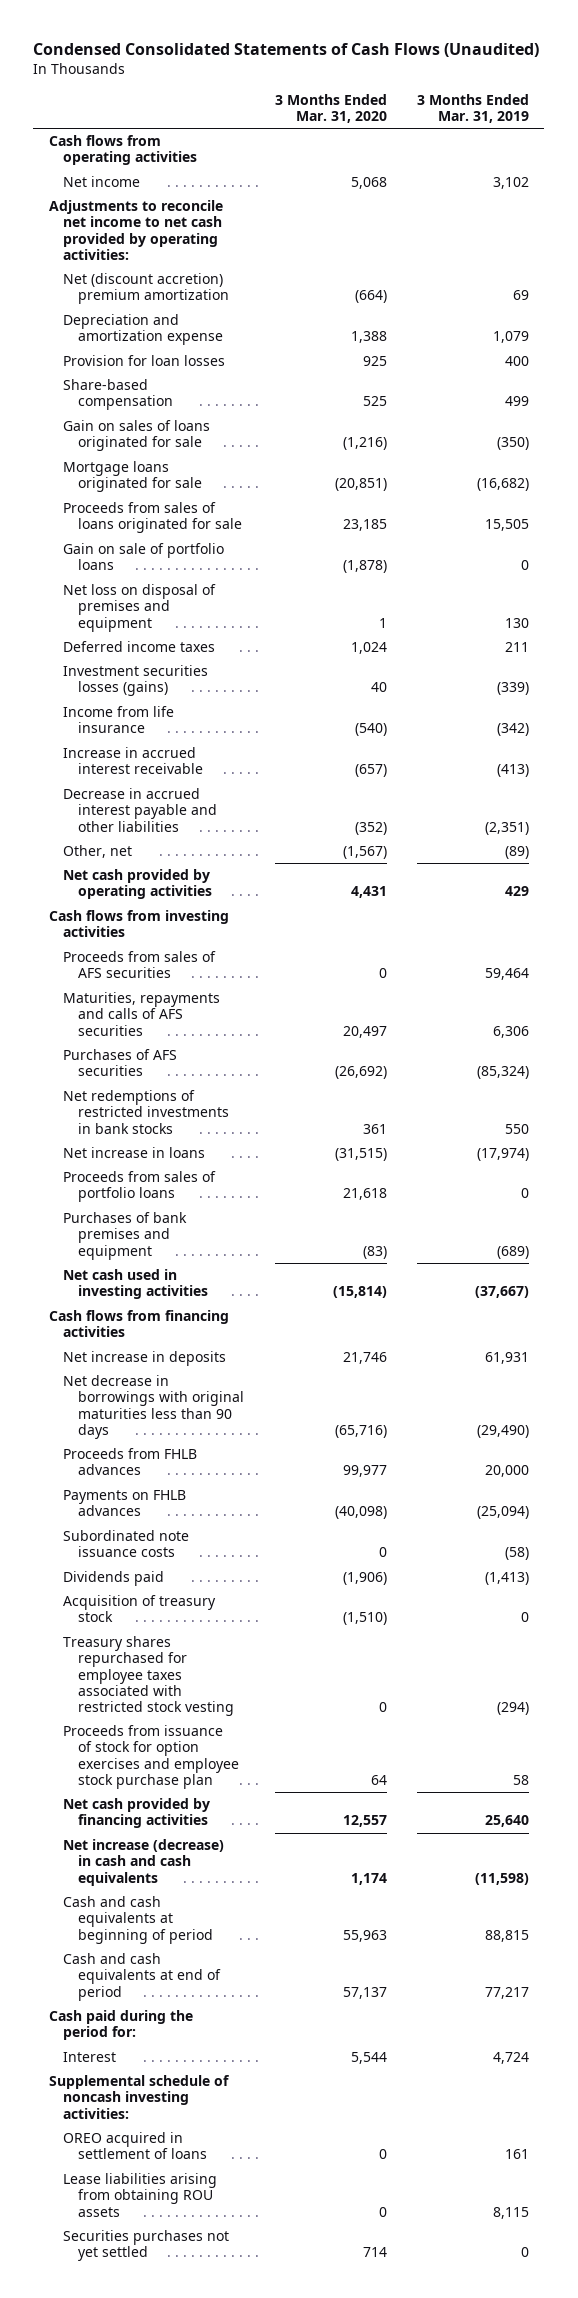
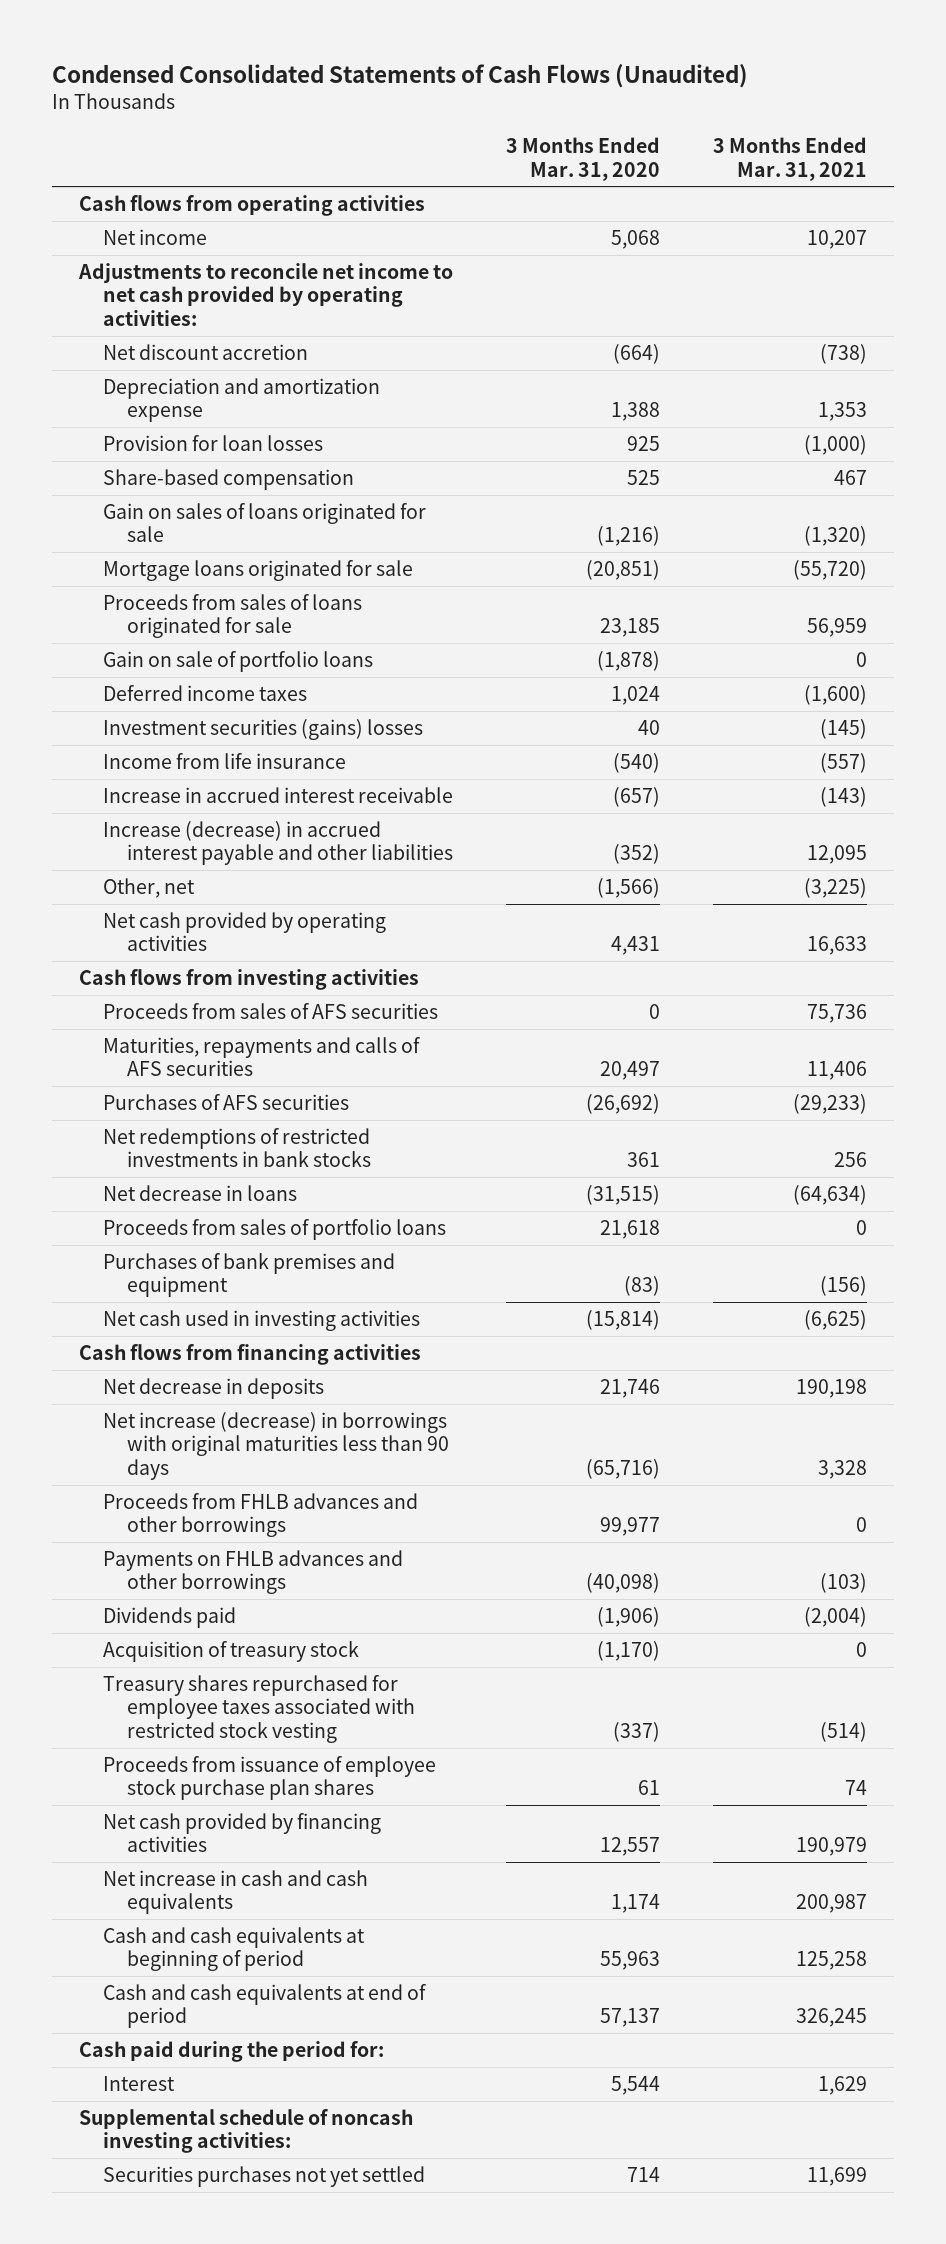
- | 3 Months Ended Mar. 31, 2020 | 3 Months Ended Mar. 31, 2019
+ | 3 Months Ended Mar. 31, 2020 | 3 Months Ended Mar. 31, 2021
- Net (discount accretion) premium amortization | (664) | 69
+ Net discount accretion | (664) | (738)
- Net loss on disposal of premises and equipment | 1 | 130
- Investment securities losses (gains) | 40 | (339)
+ Investment securities (gains) losses | 40 | (145)
- Decrease in accrued interest payable and other liabilities | (352) | (2,351)
- Other, net | (1,567) | (89)
+ Increase (decrease) in accrued interest payable and other liabilities | (352) | 12,095
+ Other, net | (1,566) | (3,225)
- Net increase in loans | (31,515) | (17,974)
+ Net decrease in loans | (31,515) | (64,634)
- Net increase in deposits | 21,746 | 61,931
- Net decrease in borrowings with original maturities less than 90 days | (65,716) | (29,490)
- Proceeds from FHLB advances | 99,977 | 20,000
- Payments on FHLB advances | (40,098) | (25,094)
- Subordinated note issuance costs | 0 | (58)
+ Net decrease in deposits | 21,746 | 190,198
+ Net increase (decrease) in borrowings with original maturities less than 90 days | (65,716) | 3,328
+ Proceeds from FHLB advances and other borrowings | 99,977 | 0
+ Payments on FHLB advances and other borrowings | (40,098) | (103)
- Acquisition of treasury stock | (1,510) | 0
- Treasury shares repurchased for employee taxes associated with restricted stock vesting | 0 | (294)
- Proceeds from issuance of stock for option exercises and employee stock purchase plan | 64 | 58
+ Acquisition of treasury stock | (1,170) | 0
+ Treasury shares repurchased for employee taxes associated with restricted stock vesting | (337) | (514)
+ Proceeds from issuance of employee stock purchase plan shares | 61 | 74
- Net increase (decrease) in cash and cash equivalents | 1,174 | (11,598)
+ Net increase in cash and cash equivalents | 1,174 | 200,987
- OREO acquired in settlement of loans | 0 | 161
- Lease liabilities arising from obtaining ROU assets | 0 | 8,115

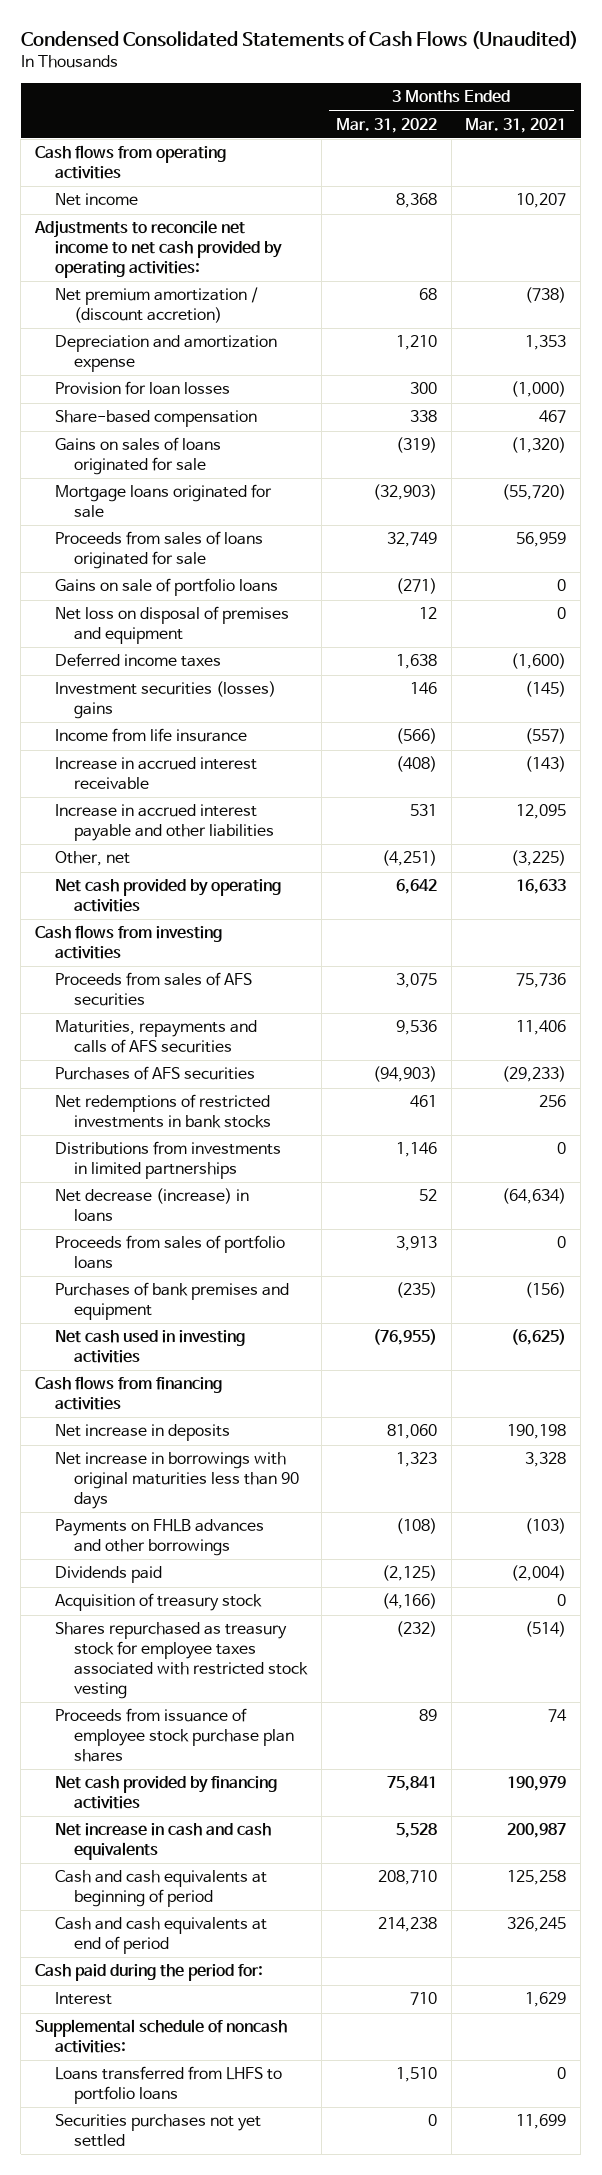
- | 3 Months Ended Mar. 31, 2020 | 3 Months Ended Mar. 31, 2021
+ | 3 Months Ended Mar. 31, 2022 | 3 Months Ended Mar. 31, 2021
- Net discount accretion | (664) | (738)
+ Net premium amortization / (discount accretion) | 68 | (738)
- Gain on sales of loans originated for sale | (1,216) | (1,320)
+ Gains on sales of loans originated for sale | (319) | (1,320)
- Gain on sale of portfolio loans | (1,878) | 0
+ Gains on sale of portfolio loans | (271) | 0
+ Net loss on disposal of premises and equipment | 12 | 0
- Investment securities (gains) losses | 40 | (145)
+ Investment securities (losses) gains | 146 | (145)
- Increase (decrease) in accrued interest payable and other liabilities | (352) | 12,095
+ Increase in accrued interest payable and other liabilities | 531 | 12,095
- Net decrease in loans | (31,515) | (64,634)
+ Distributions from investments in limited partnerships | 1,146 | 0
+ Net decrease (increase) in loans | 52 | (64,634)
- Net decrease in deposits | 21,746 | 190,198
- Net increase (decrease) in borrowings with original maturities less than 90 days | (65,716) | 3,328
- Proceeds from FHLB advances and other borrowings | 99,977 | 0
+ Net increase in deposits | 81,060 | 190,198
+ Net increase in borrowings with original maturities less than 90 days | 1,323 | 3,328
- Treasury shares repurchased for employee taxes associated with restricted stock vesting | (337) | (514)
+ Shares repurchased as treasury stock for employee taxes associated with restricted stock vesting | (232) | (514)
- Supplemental schedule of noncash investing activities:
+ Supplemental schedule of noncash activities:
+ Loans transferred from LHFS to portfolio loans | 1,510 | 0

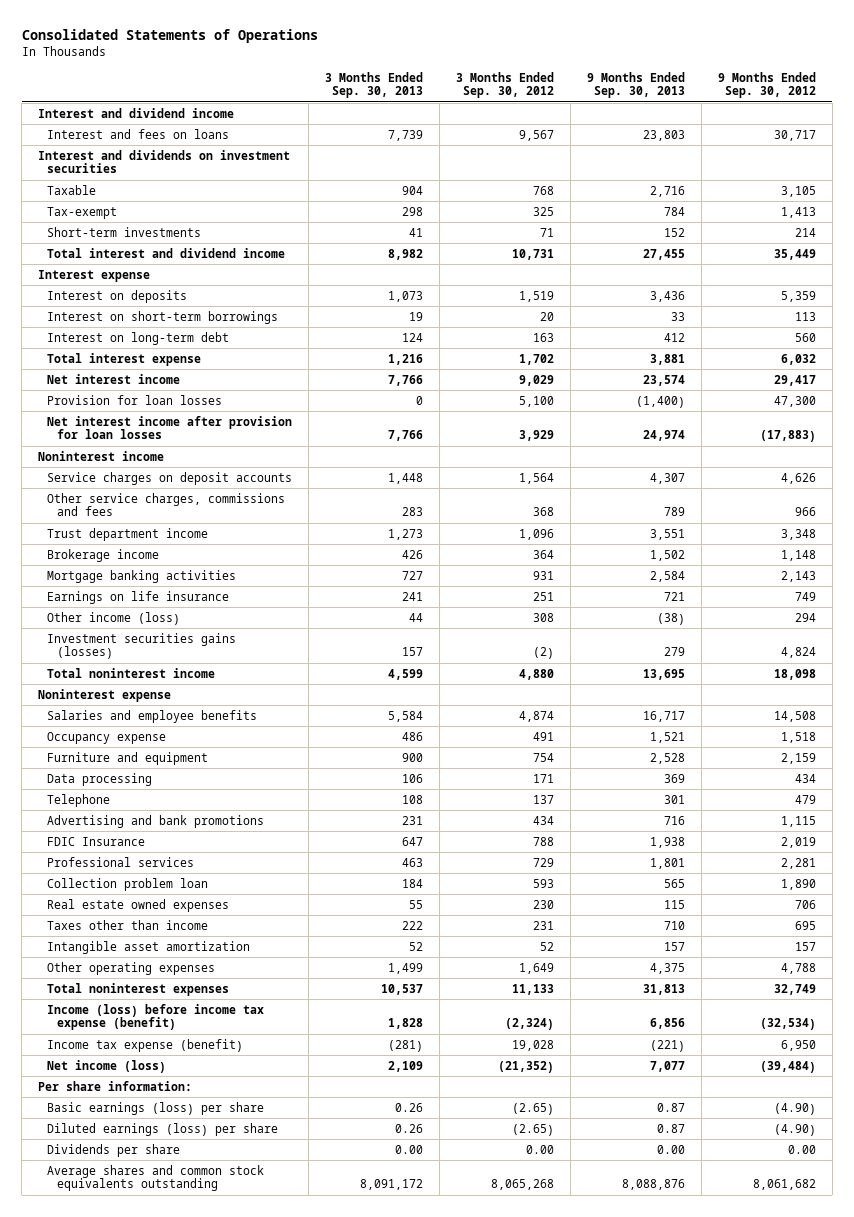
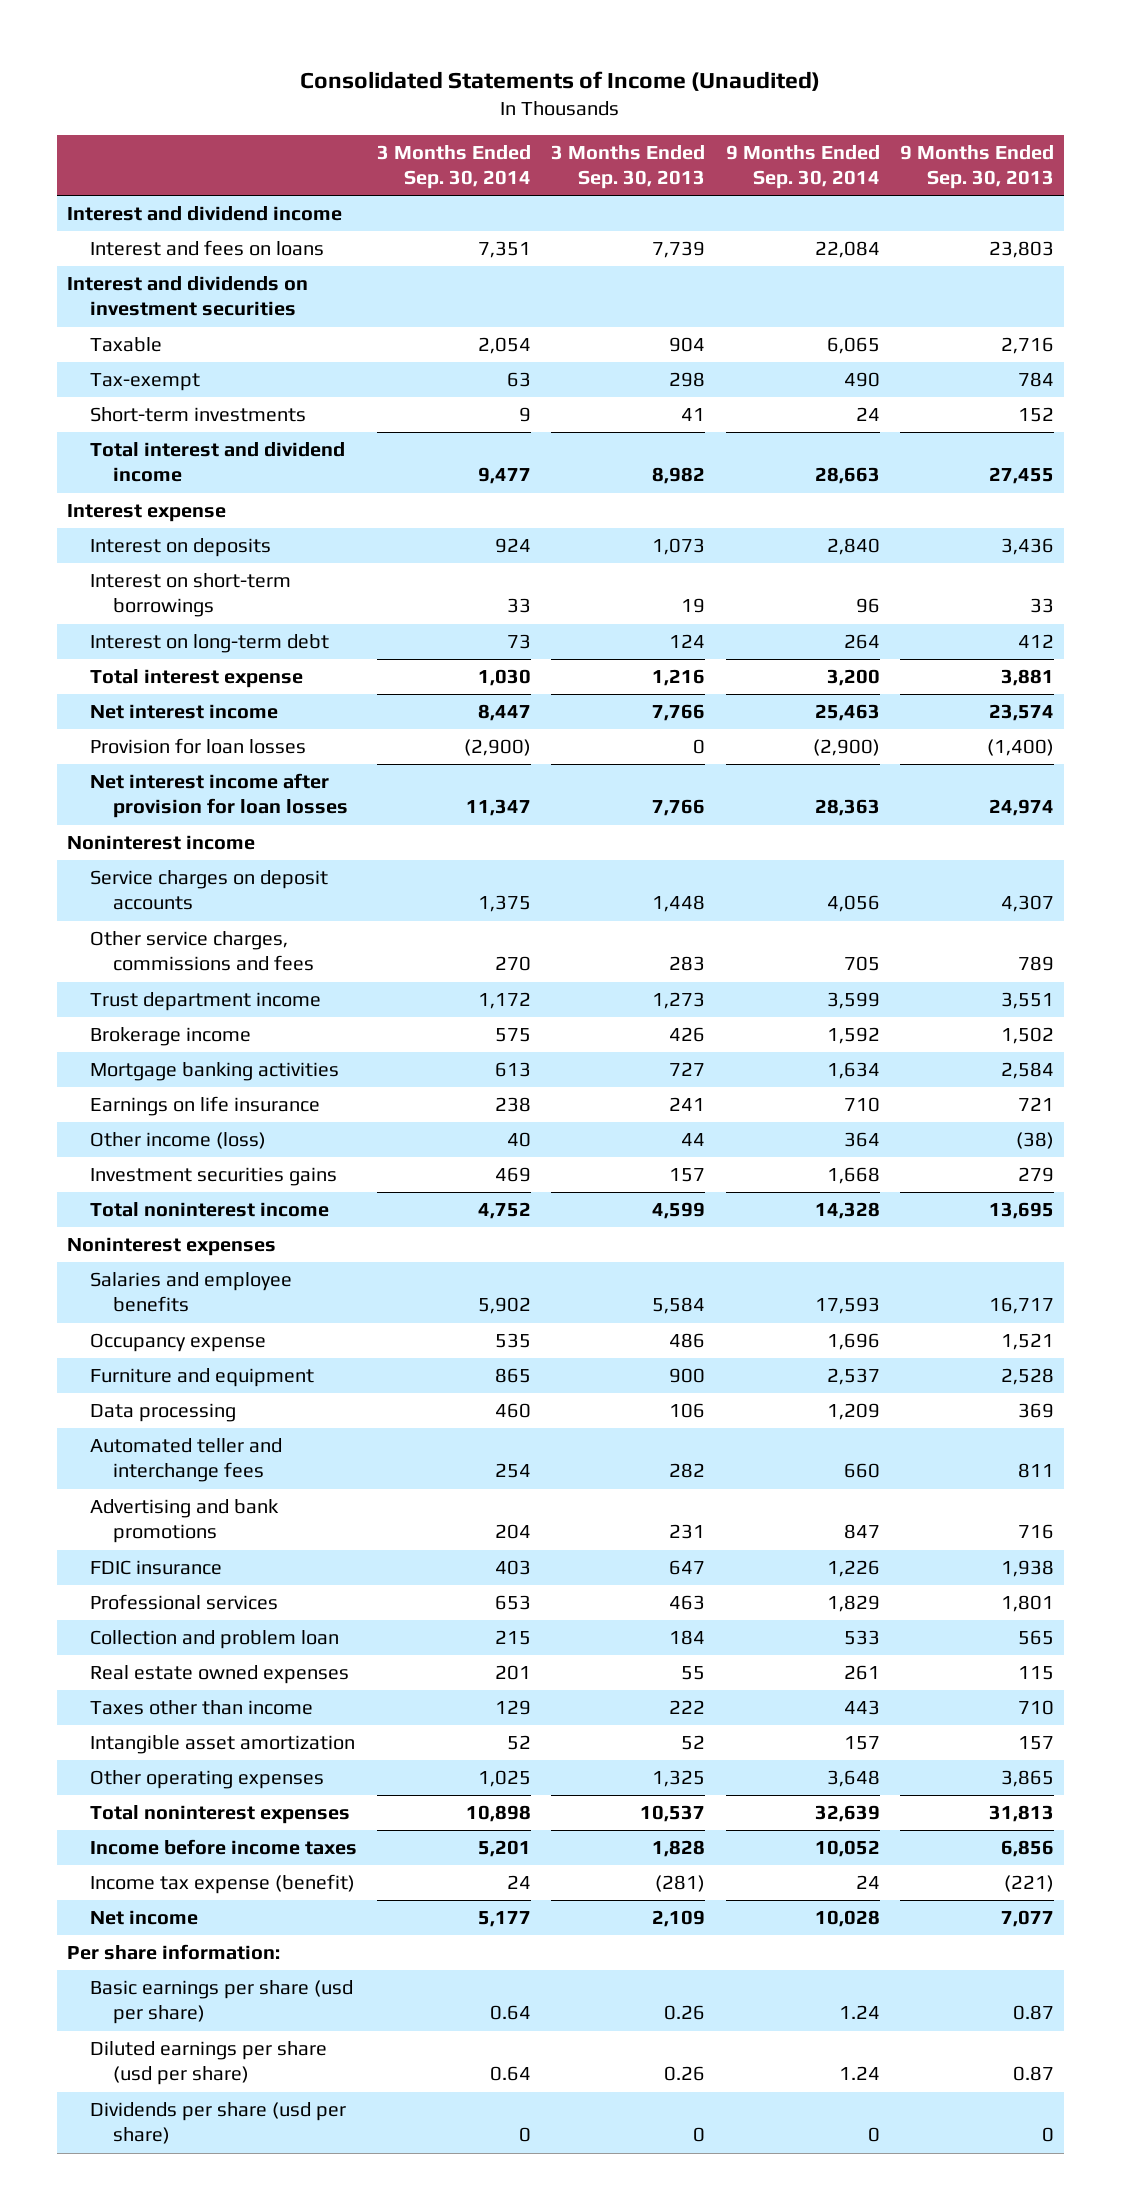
- Consolidated Statements of Operations
+ Consolidated Statements of Income (Unaudited)
- | 3 Months Ended Sep. 30, 2013 | 3 Months Ended Sep. 30, 2012 | 9 Months Ended Sep. 30, 2013 | 9 Months Ended Sep. 30, 2012
+ | 3 Months Ended Sep. 30, 2014 | 3 Months Ended Sep. 30, 2013 | 9 Months Ended Sep. 30, 2014 | 9 Months Ended Sep. 30, 2013
- Investment securities gains (losses) | 157 | (2) | 279 | 4,824
+ Investment securities gains | 469 | 157 | 1,668 | 279
- Noninterest expense
+ Noninterest expenses
- Telephone | 108 | 137 | 301 | 479
+ Automated teller and interchange fees | 254 | 282 | 660 | 811
- FDIC Insurance | 647 | 788 | 1,938 | 2,019
+ FDIC insurance | 403 | 647 | 1,226 | 1,938
- Collection problem loan | 184 | 593 | 565 | 1,890
+ Collection and problem loan | 215 | 184 | 533 | 565
- Other operating expenses | 1,499 | 1,649 | 4,375 | 4,788
+ Other operating expenses | 1,025 | 1,325 | 3,648 | 3,865
- Income (loss) before income tax expense (benefit) | 1,828 | (2,324) | 6,856 | (32,534)
+ Income before income taxes | 5,201 | 1,828 | 10,052 | 6,856
- Net income (loss) | 2,109 | (21,352) | 7,077 | (39,484)
+ Net income | 5,177 | 2,109 | 10,028 | 7,077
- Basic earnings (loss) per share | 0.26 | (2.65) | 0.87 | (4.90)
- Diluted earnings (loss) per share | 0.26 | (2.65) | 0.87 | (4.90)
- Dividends per share | 0.00 | 0.00 | 0.00 | 0.00
- Average shares and common stock equivalents outstanding | 8,091,172 | 8,065,268 | 8,088,876 | 8,061,682
+ Basic earnings per share (usd per share) | 0.64 | 0.26 | 1.24 | 0.87
+ Diluted earnings per share (usd per share) | 0.64 | 0.26 | 1.24 | 0.87
+ Dividends per share (usd per share) | 0 | 0 | 0 | 0

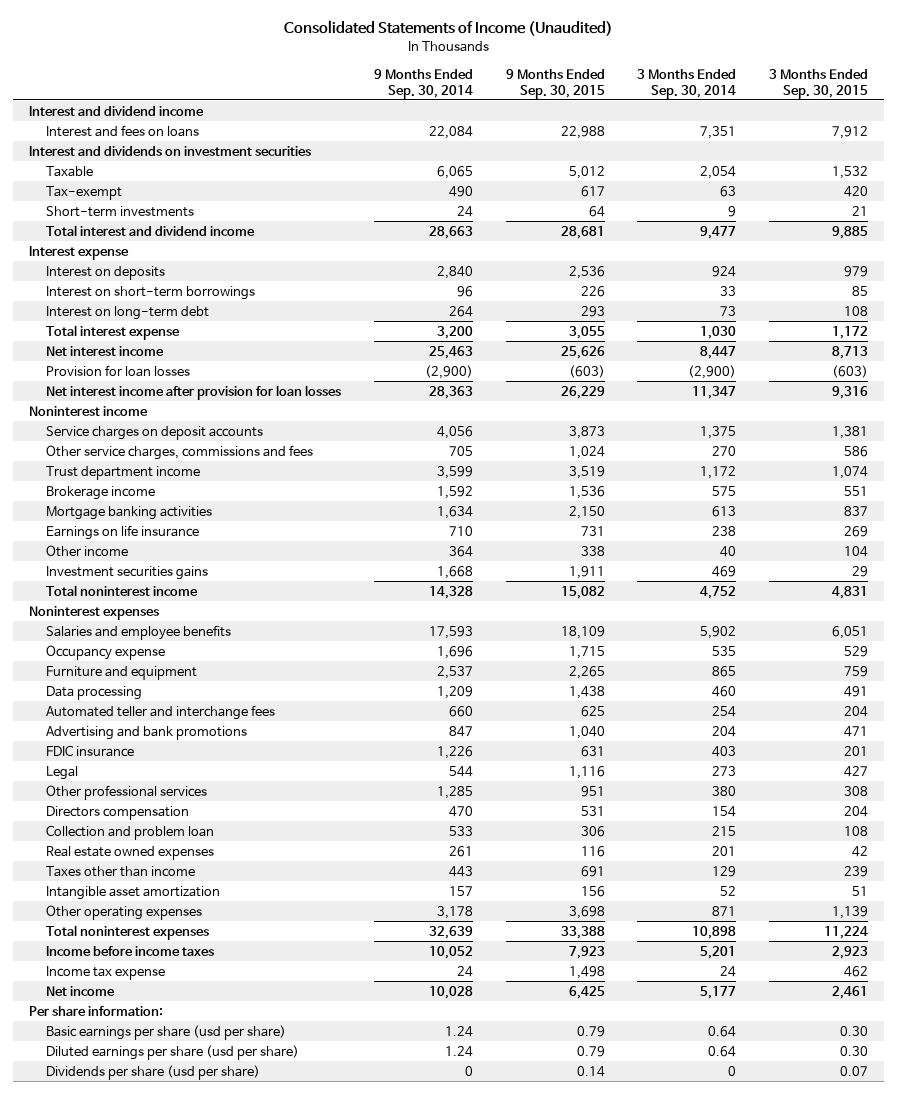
- | 3 Months Ended Sep. 30, 2014 | 3 Months Ended Sep. 30, 2013 | 9 Months Ended Sep. 30, 2014 | 9 Months Ended Sep. 30, 2013
+ | 9 Months Ended Sep. 30, 2014 | 9 Months Ended Sep. 30, 2015 | 3 Months Ended Sep. 30, 2014 | 3 Months Ended Sep. 30, 2015
- Other income (loss) | 40 | 44 | 364 | (38)
+ Other income | 364 | 338 | 40 | 104
- Professional services | 653 | 463 | 1,829 | 1,801
+ Legal | 544 | 1,116 | 273 | 427
+ Other professional services | 1,285 | 951 | 380 | 308
+ Directors compensation | 470 | 531 | 154 | 204
- Other operating expenses | 1,025 | 1,325 | 3,648 | 3,865
+ Other operating expenses | 3,178 | 3,698 | 871 | 1,139
- Income tax expense (benefit) | 24 | (281) | 24 | (221)
+ Income tax expense | 24 | 1,498 | 24 | 462

